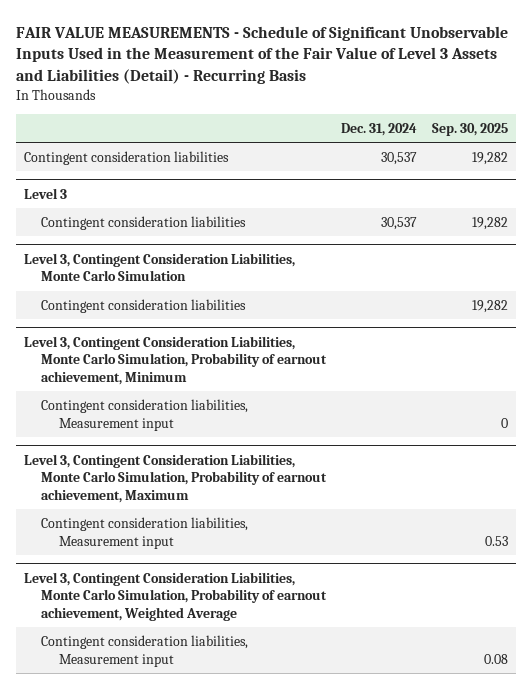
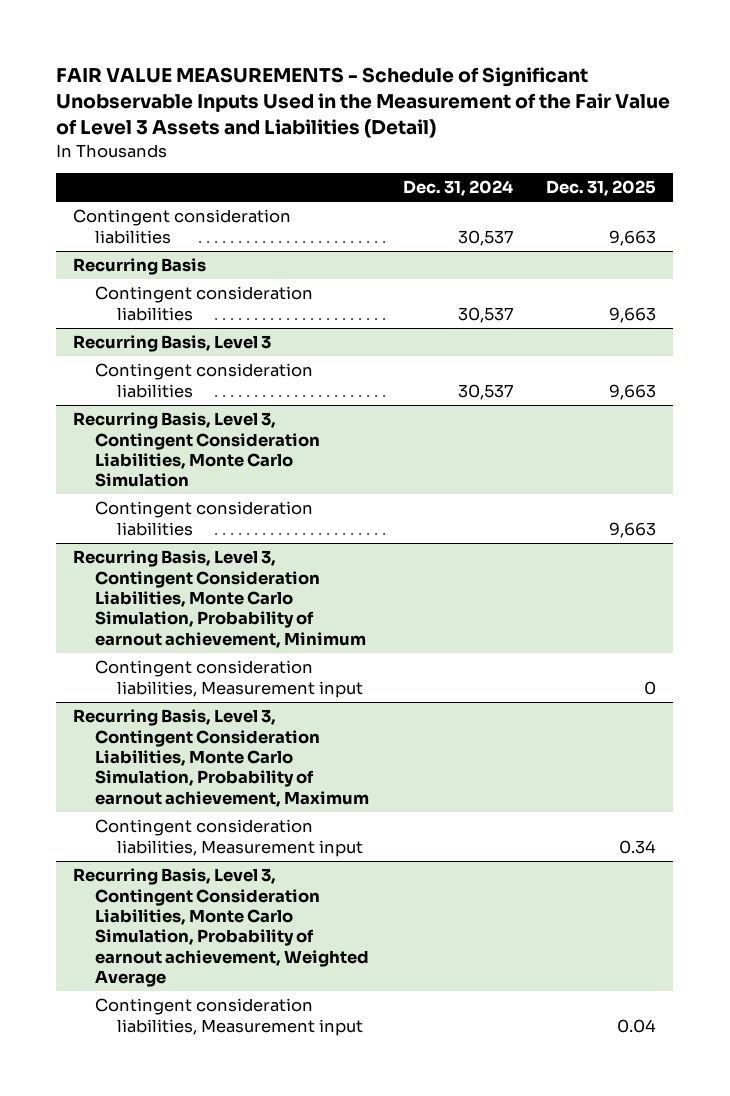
- FAIR VALUE MEASUREMENTS - Schedule of Significant Unobservable Inputs Used in the Measurement of the Fair Value of Level 3 Assets and Liabilities (Detail) - Recurring Basis
+ FAIR VALUE MEASUREMENTS - Schedule of Significant Unobservable Inputs Used in the Measurement of the Fair Value of Level 3 Assets and Liabilities (Detail)
- | Dec. 31, 2024 | Sep. 30, 2025
+ | Dec. 31, 2024 | Dec. 31, 2025
- Level 3
+ Recurring Basis
- Level 3, Contingent Consideration Liabilities, Monte Carlo Simulation
+ Recurring Basis, Level 3
+ Contingent consideration liabilities | 30,537 | 9,663
+ Recurring Basis, Level 3, Contingent Consideration Liabilities, Monte Carlo Simulation
- Level 3, Contingent Consideration Liabilities, Monte Carlo Simulation, Probability of earnout achievement, Minimum
+ Recurring Basis, Level 3, Contingent Consideration Liabilities, Monte Carlo Simulation, Probability of earnout achievement, Minimum
- Level 3, Contingent Consideration Liabilities, Monte Carlo Simulation, Probability of earnout achievement, Maximum
+ Recurring Basis, Level 3, Contingent Consideration Liabilities, Monte Carlo Simulation, Probability of earnout achievement, Maximum
- Level 3, Contingent Consideration Liabilities, Monte Carlo Simulation, Probability of earnout achievement, Weighted Average
+ Recurring Basis, Level 3, Contingent Consideration Liabilities, Monte Carlo Simulation, Probability of earnout achievement, Weighted Average

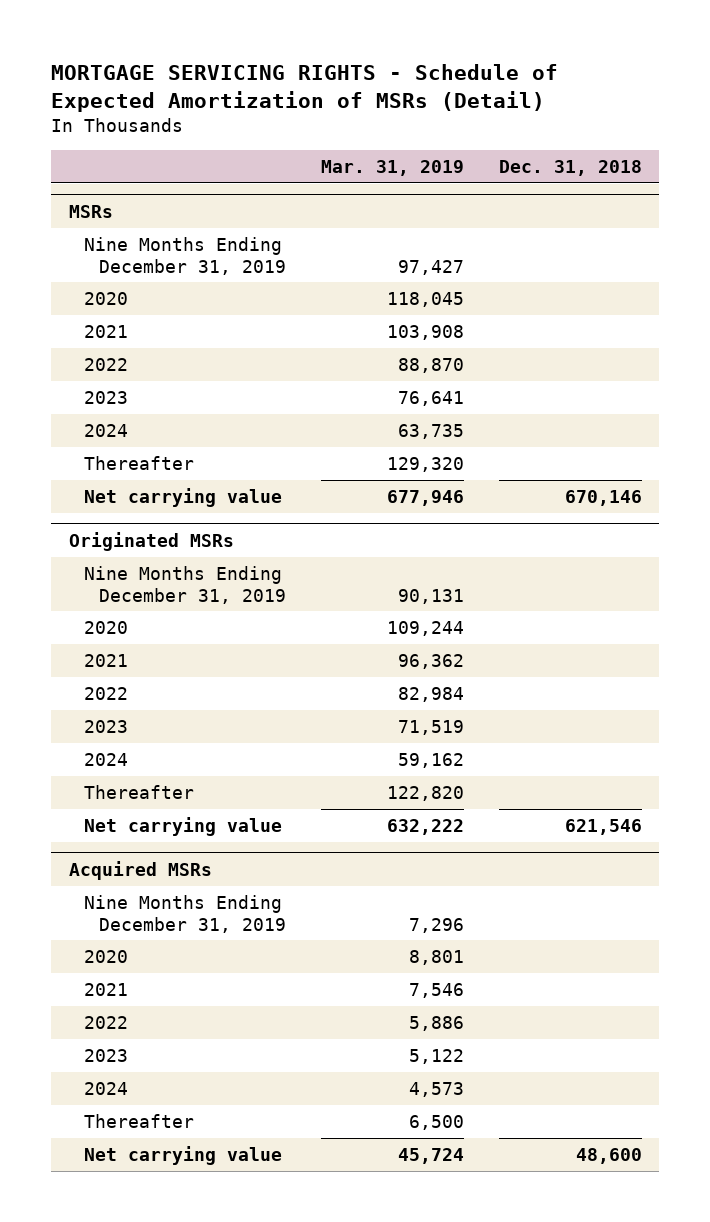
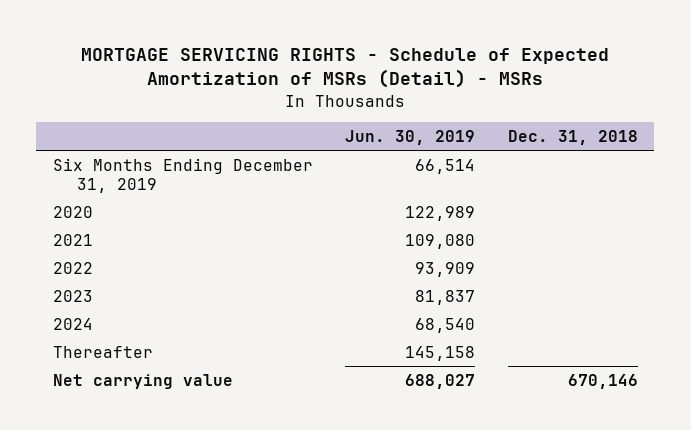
- MORTGAGE SERVICING RIGHTS - Schedule of Expected Amortization of MSRs (Detail)
+ MORTGAGE SERVICING RIGHTS - Schedule of Expected Amortization of MSRs (Detail) - MSRs
- | Mar. 31, 2019 | Dec. 31, 2018
+ | Jun. 30, 2019 | Dec. 31, 2018
- MSRs
- Nine Months Ending December 31, 2019 | 97,427 |
+ Six Months Ending December 31, 2019 | 66,514 |
- Originated MSRs
- Nine Months Ending December 31, 2019 | 90,131 |
- 2020 | 109,244 |
- 2021 | 96,362 |
- 2022 | 82,984 |
- 2023 | 71,519 |
- 2024 | 59,162 |
- Thereafter | 122,820 |
- Net carrying value | 632,222 | 621,546
- Acquired MSRs
- Nine Months Ending December 31, 2019 | 7,296 |
- 2020 | 8,801 |
- 2021 | 7,546 |
- 2022 | 5,886 |
- 2023 | 5,122 |
- 2024 | 4,573 |
- Thereafter | 6,500 |
- Net carrying value | 45,724 | 48,600

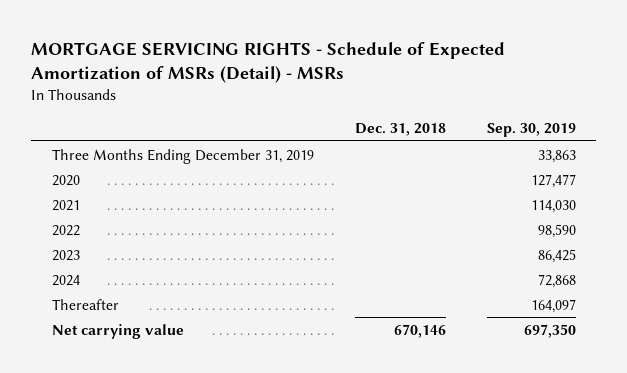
- | Jun. 30, 2019 | Dec. 31, 2018
+ | Dec. 31, 2018 | Sep. 30, 2019
- Six Months Ending December 31, 2019 | 66,514 |
+ Three Months Ending December 31, 2019 | | 33,863

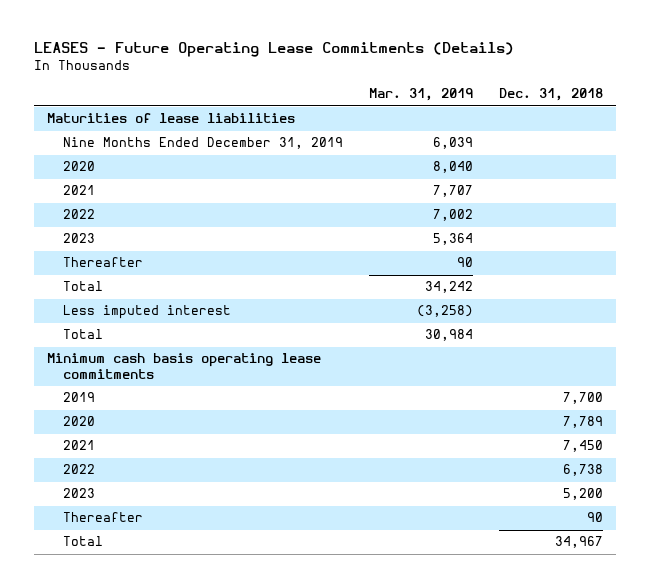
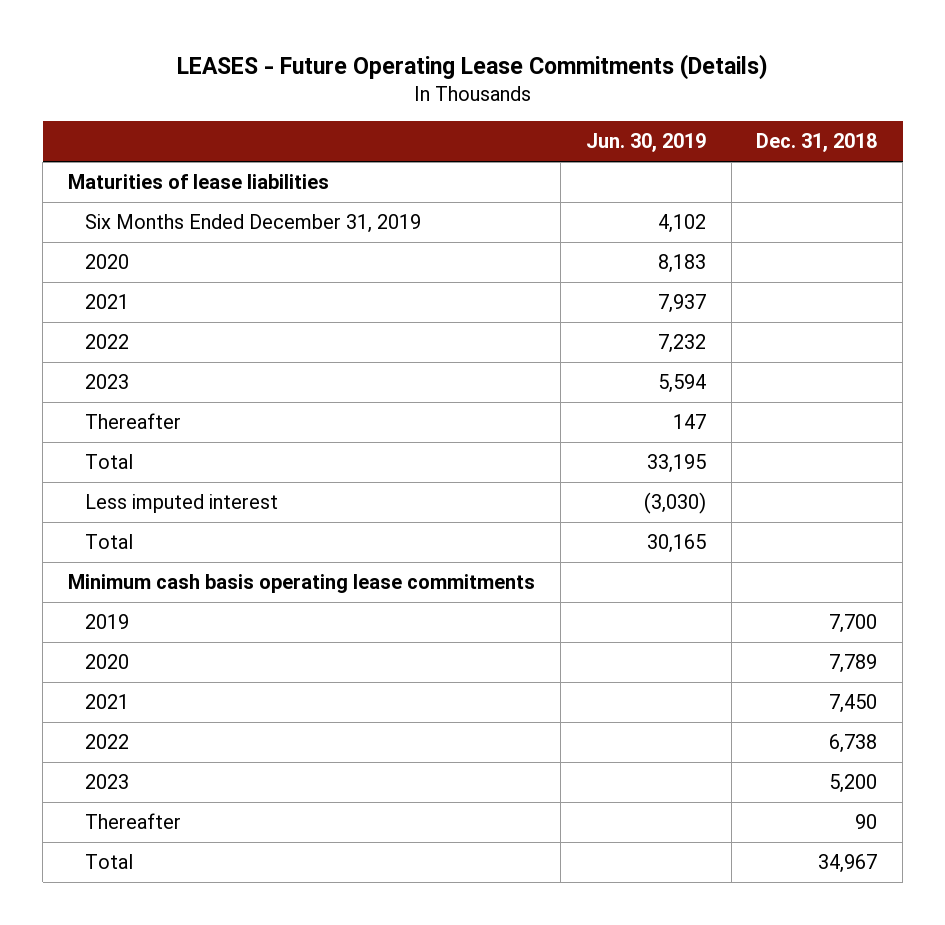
- | Mar. 31, 2019 | Dec. 31, 2018
+ | Jun. 30, 2019 | Dec. 31, 2018
- Nine Months Ended December 31, 2019 | 6,039 |
+ Six Months Ended December 31, 2019 | 4,102 |

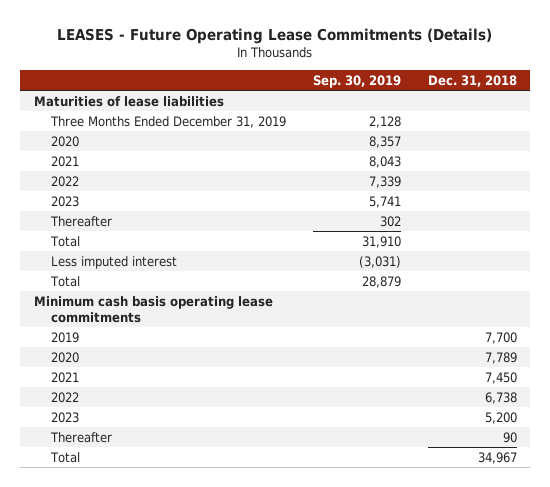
- | Jun. 30, 2019 | Dec. 31, 2018
+ | Sep. 30, 2019 | Dec. 31, 2018
- Six Months Ended December 31, 2019 | 4,102 |
+ Three Months Ended December 31, 2019 | 2,128 |

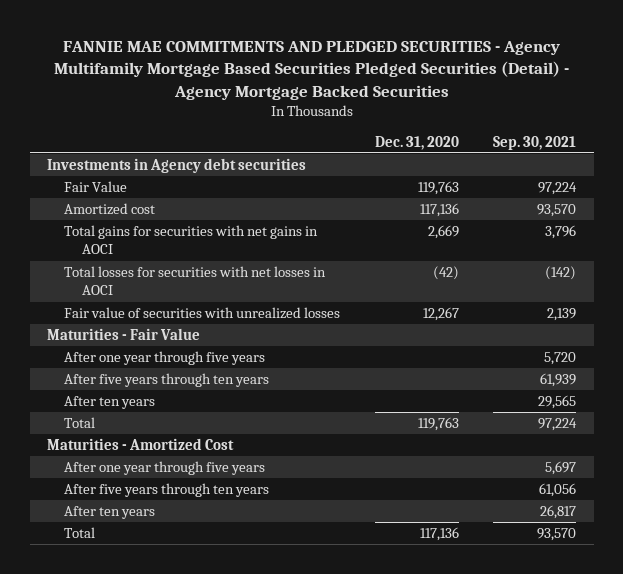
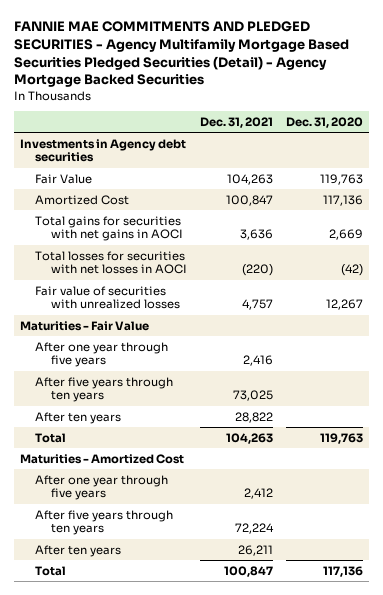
- | Dec. 31, 2020 | Sep. 30, 2021
+ | Dec. 31, 2021 | Dec. 31, 2020
- Amortized cost | 117,136 | 93,570
+ Amortized Cost | 100,847 | 117,136

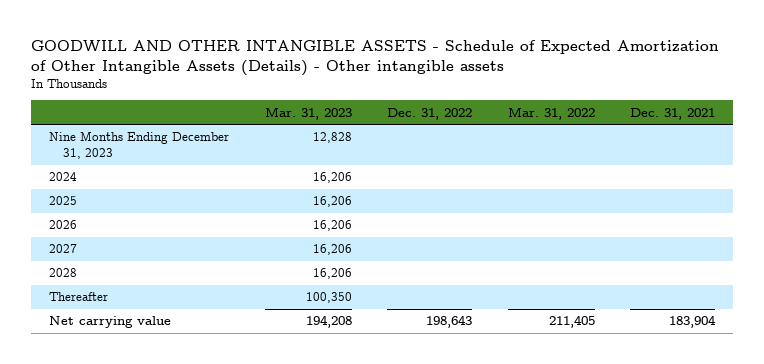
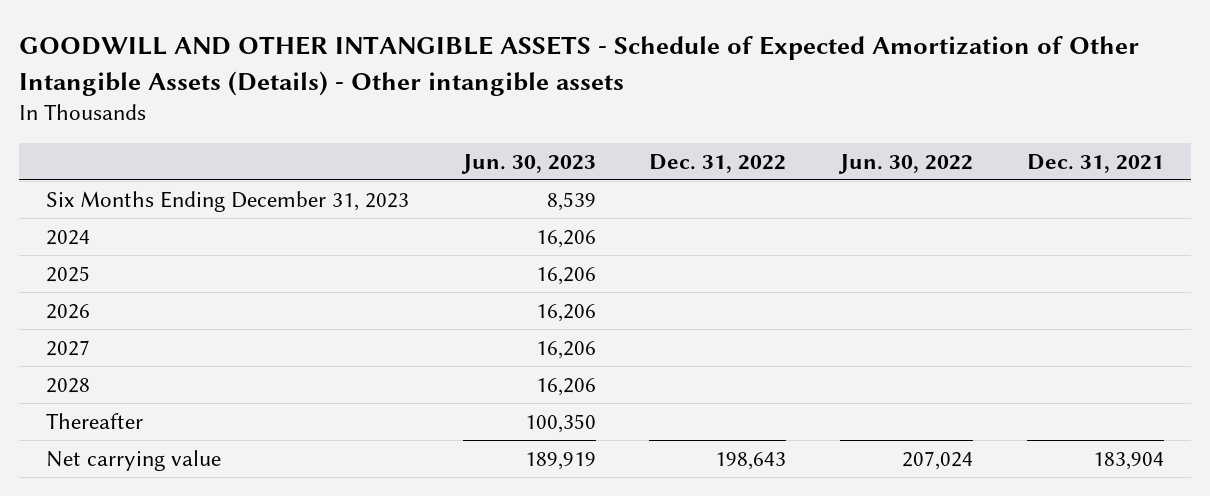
- | Mar. 31, 2023 | Dec. 31, 2022 | Mar. 31, 2022 | Dec. 31, 2021
+ | Jun. 30, 2023 | Dec. 31, 2022 | Jun. 30, 2022 | Dec. 31, 2021
- Nine Months Ending December 31, 2023 | 12,828 | | |
+ Six Months Ending December 31, 2023 | 8,539 | | |

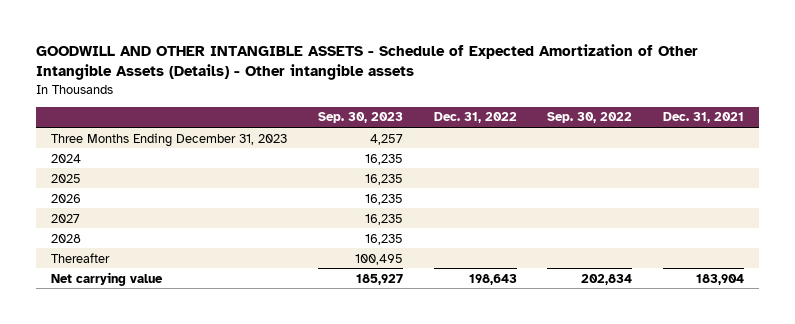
- | Jun. 30, 2023 | Dec. 31, 2022 | Jun. 30, 2022 | Dec. 31, 2021
+ | Sep. 30, 2023 | Dec. 31, 2022 | Sep. 30, 2022 | Dec. 31, 2021
- Six Months Ending December 31, 2023 | 8,539 | | |
+ Three Months Ending December 31, 2023 | 4,257 | | |

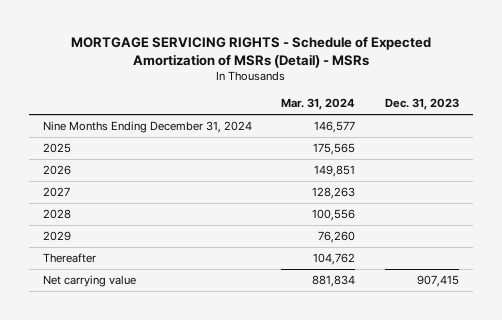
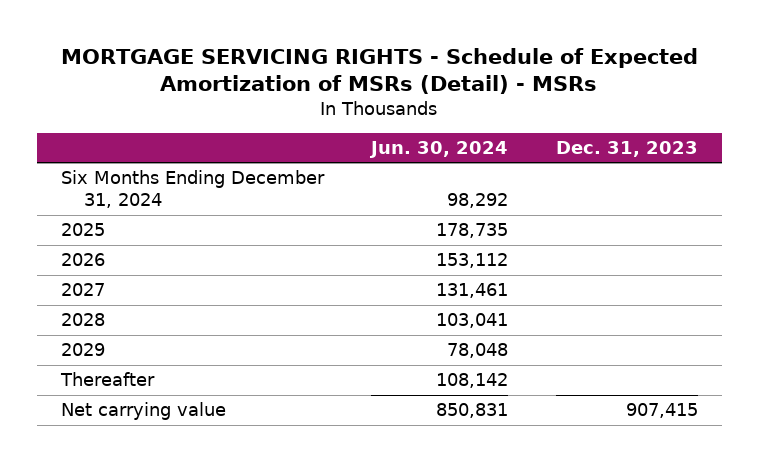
- | Mar. 31, 2024 | Dec. 31, 2023
+ | Jun. 30, 2024 | Dec. 31, 2023
- Nine Months Ending December 31, 2024 | 146,577 |
+ Six Months Ending December 31, 2024 | 98,292 |

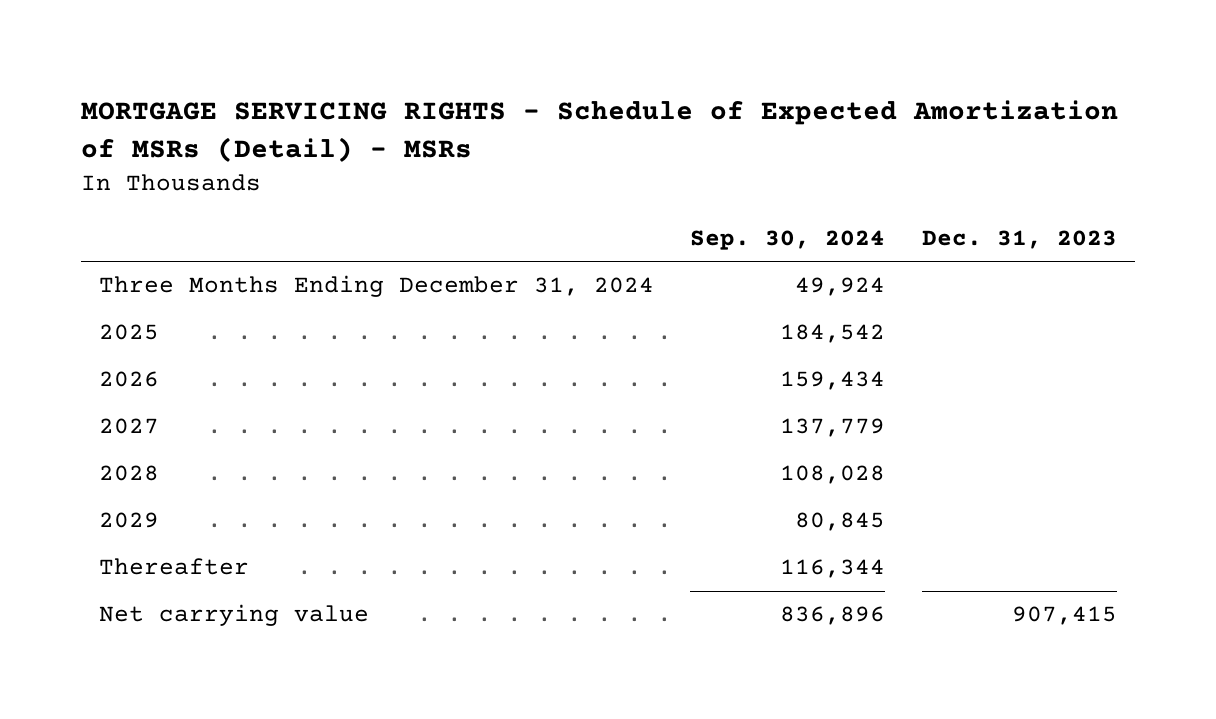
- | Jun. 30, 2024 | Dec. 31, 2023
+ | Sep. 30, 2024 | Dec. 31, 2023
- Six Months Ending December 31, 2024 | 98,292 |
+ Three Months Ending December 31, 2024 | 49,924 |

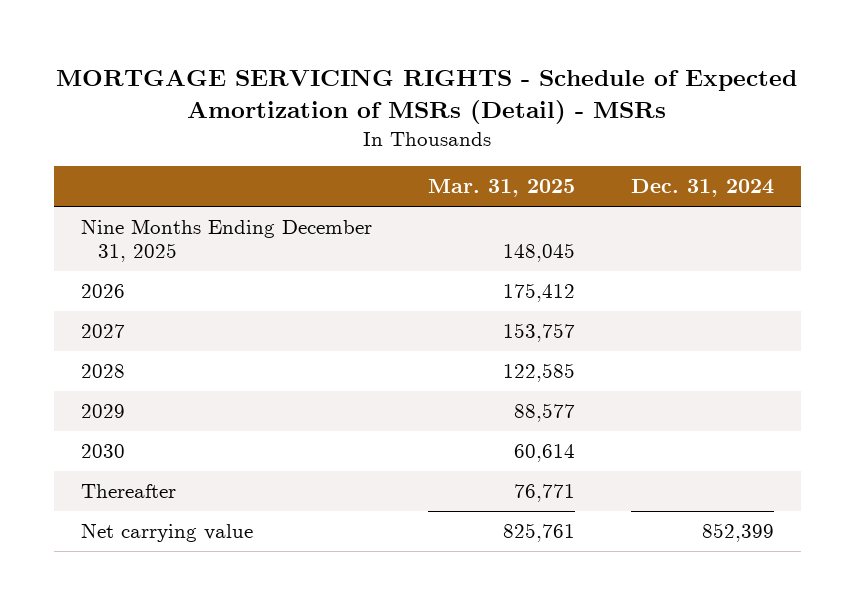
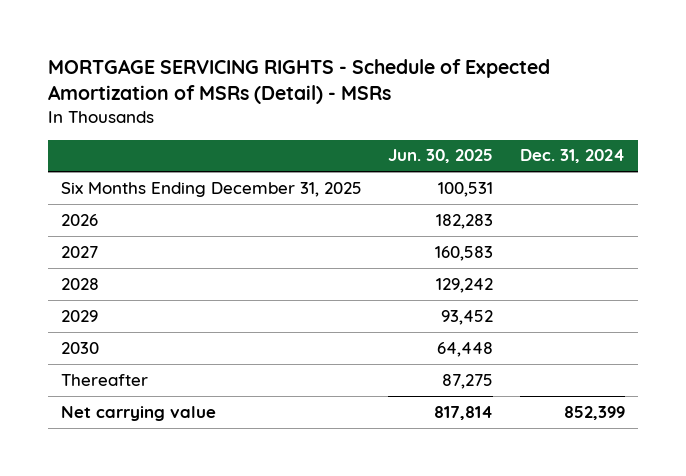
- | Mar. 31, 2025 | Dec. 31, 2024
+ | Jun. 30, 2025 | Dec. 31, 2024
- Nine Months Ending December 31, 2025 | 148,045 |
+ Six Months Ending December 31, 2025 | 100,531 |

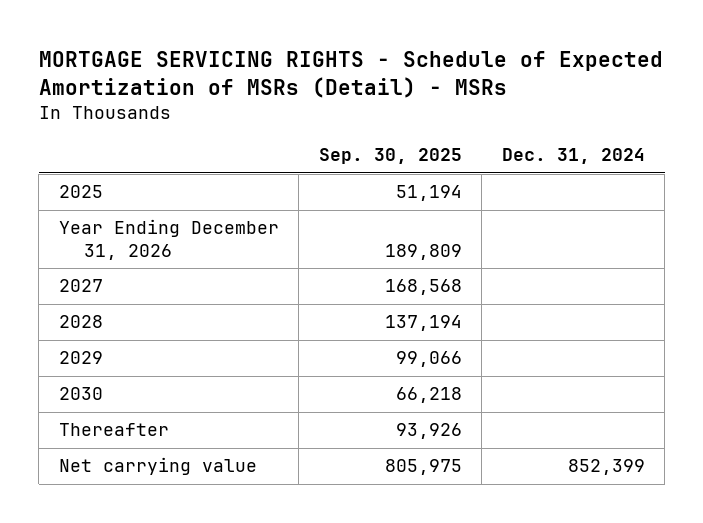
- | Jun. 30, 2025 | Dec. 31, 2024
+ | Sep. 30, 2025 | Dec. 31, 2024
- Six Months Ending December 31, 2025 | 100,531 |
- 2026 | 182,283 |
+ 2025 | 51,194 |
+ Year Ending December 31, 2026 | 189,809 |

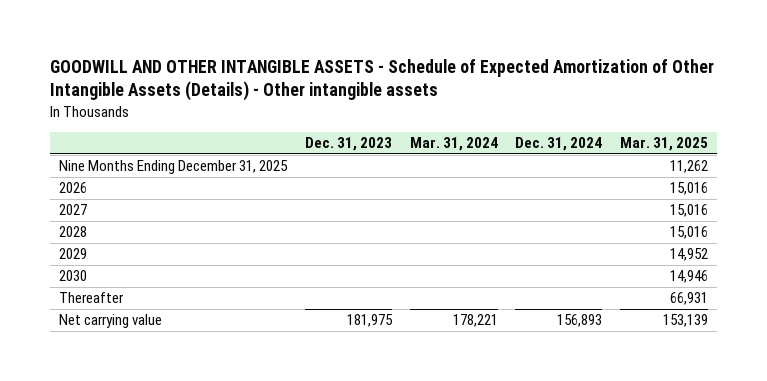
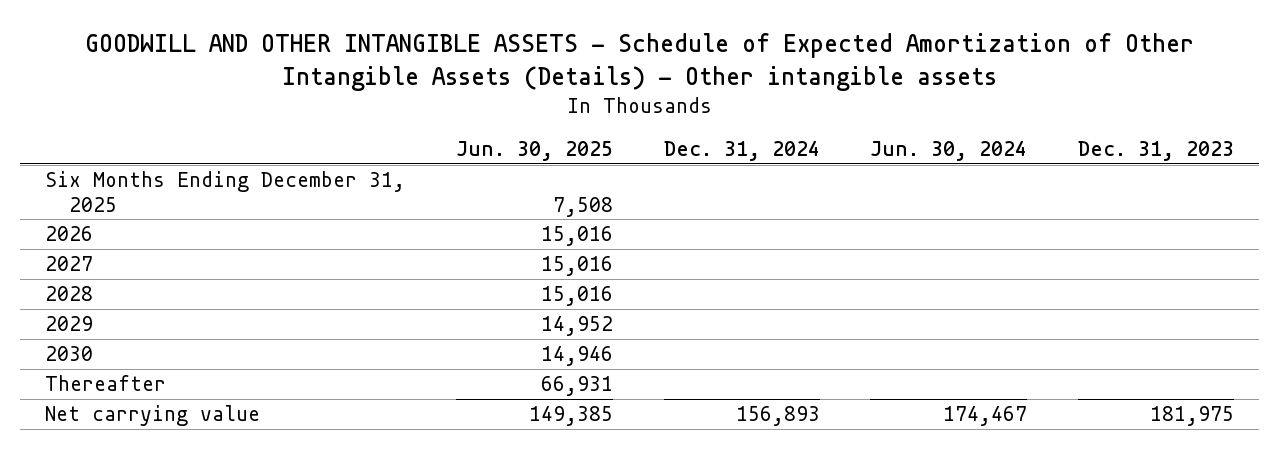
- | Dec. 31, 2023 | Mar. 31, 2024 | Dec. 31, 2024 | Mar. 31, 2025
+ | Jun. 30, 2025 | Dec. 31, 2024 | Jun. 30, 2024 | Dec. 31, 2023
- Nine Months Ending December 31, 2025 | | | | 11,262
+ Six Months Ending December 31, 2025 | 7,508 | | |

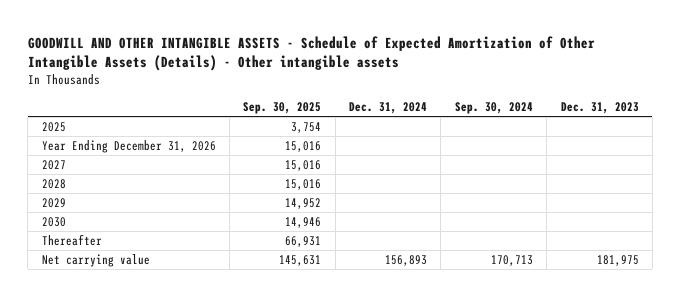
- | Jun. 30, 2025 | Dec. 31, 2024 | Jun. 30, 2024 | Dec. 31, 2023
+ | Sep. 30, 2025 | Dec. 31, 2024 | Sep. 30, 2024 | Dec. 31, 2023
- Six Months Ending December 31, 2025 | 7,508 | | |
- 2026 | 15,016 | | |
+ 2025 | 3,754 | | |
+ Year Ending December 31, 2026 | 15,016 | | |

